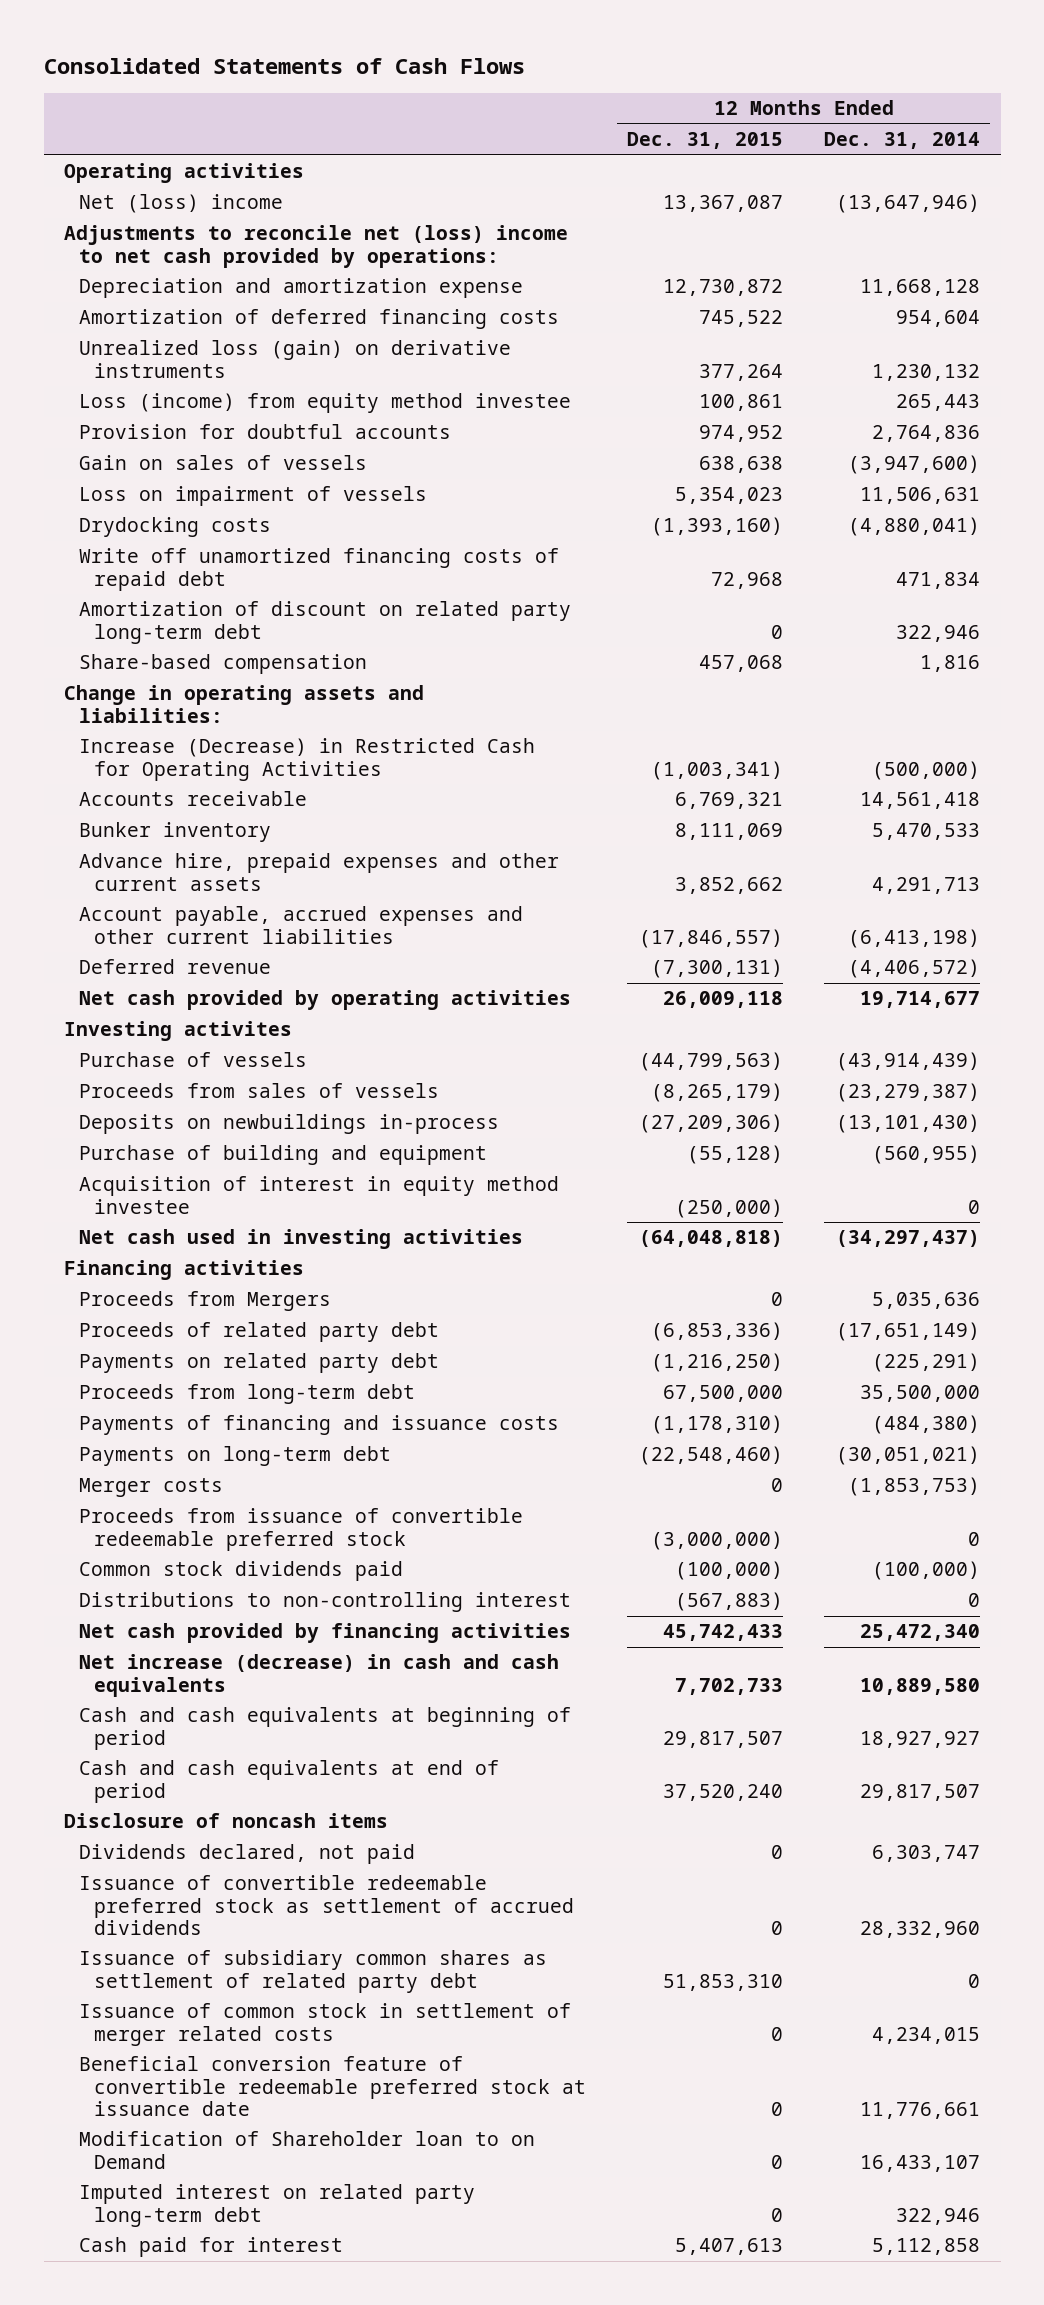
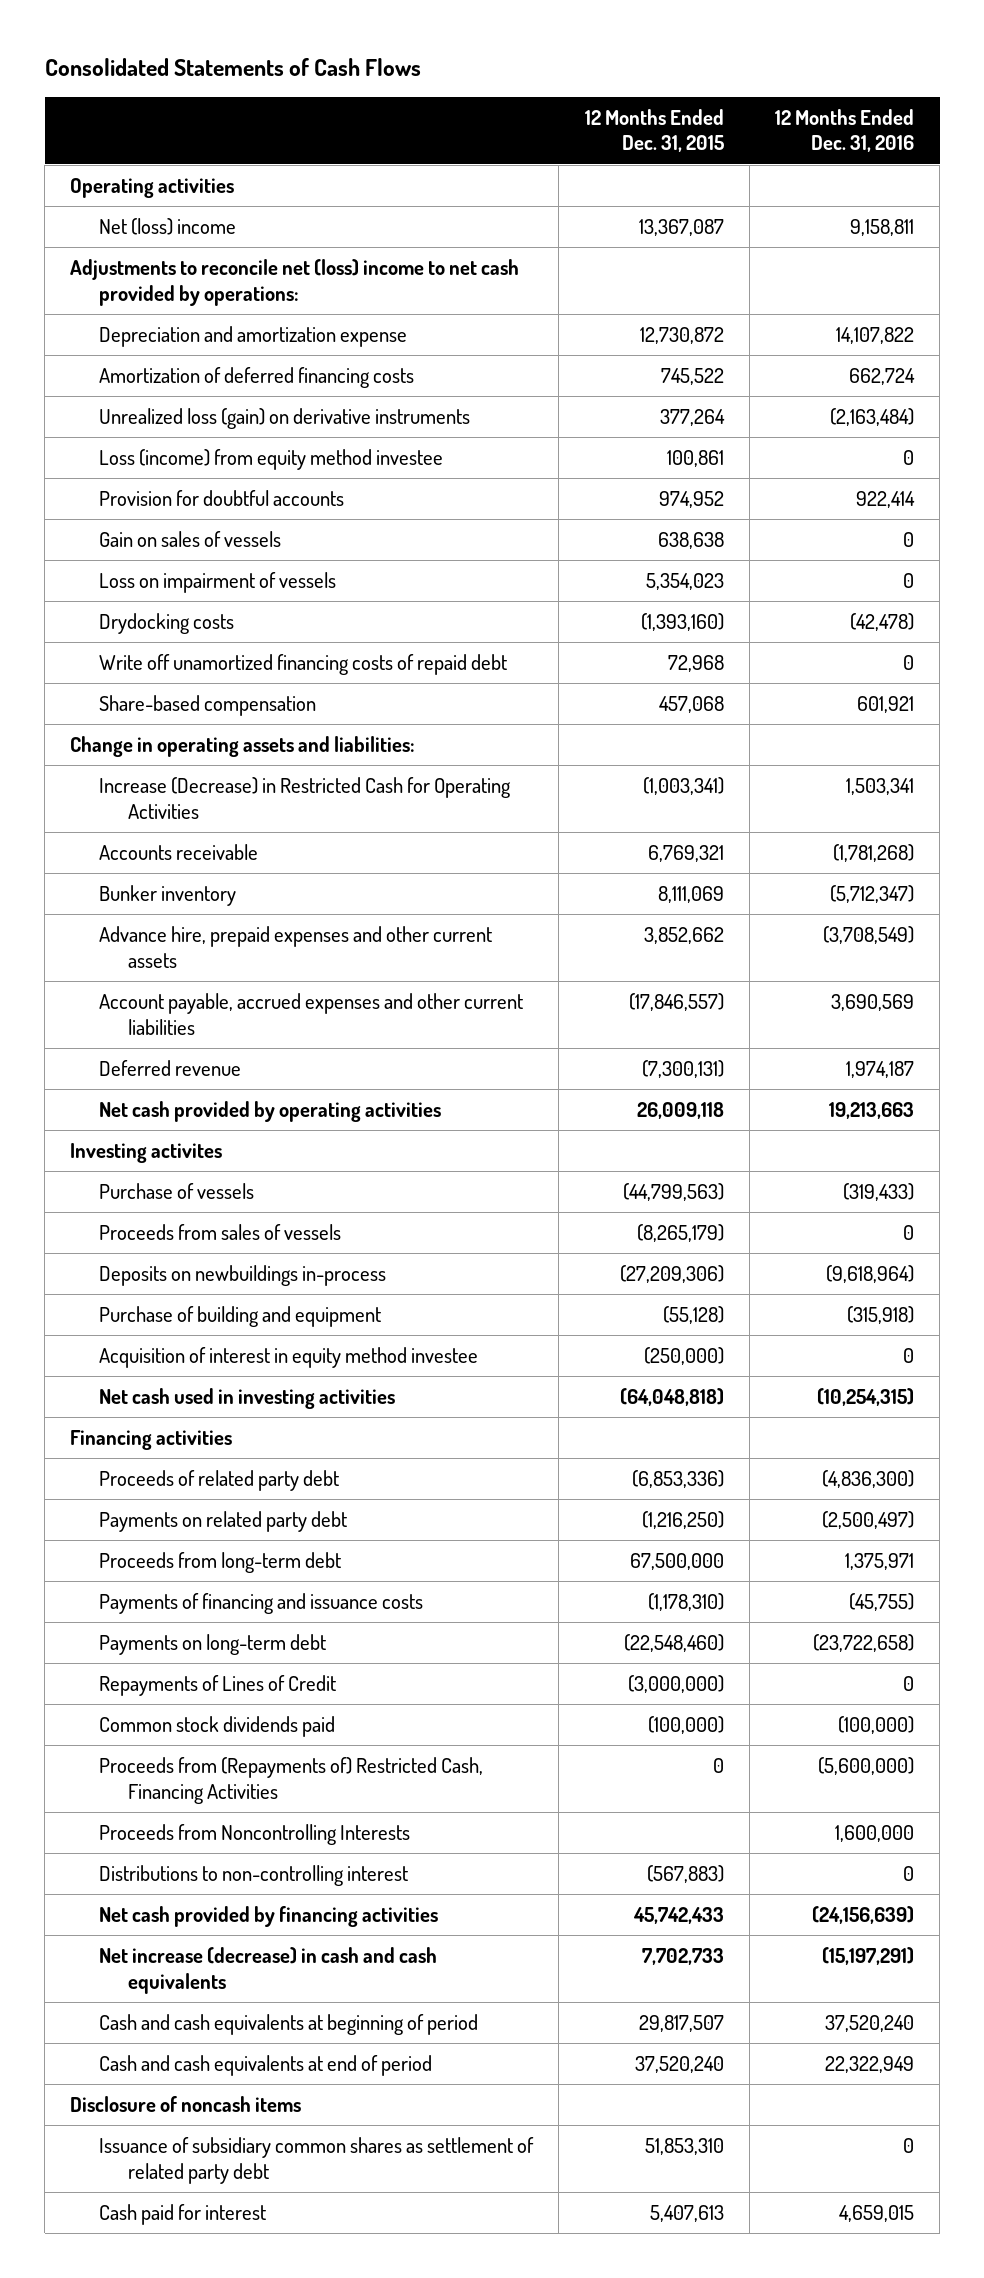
- | 12 Months Ended Dec. 31, 2015 | 12 Months Ended Dec. 31, 2014
+ | 12 Months Ended Dec. 31, 2015 | 12 Months Ended Dec. 31, 2016
- Amortization of discount on related party long-term debt | 0 | 322,946
- Proceeds from Mergers | 0 | 5,035,636
- Merger costs | 0 | (1,853,753)
- Proceeds from issuance of convertible redeemable preferred stock | (3,000,000) | 0
+ Repayments of Lines of Credit | (3,000,000) | 0
+ Proceeds from (Repayments of) Restricted Cash, Financing Activities | 0 | (5,600,000)
+ Proceeds from Noncontrolling Interests | | 1,600,000
- Dividends declared, not paid | 0 | 6,303,747
- Issuance of convertible redeemable preferred stock as settlement of accrued dividends | 0 | 28,332,960
- Issuance of common stock in settlement of merger related costs | 0 | 4,234,015
- Beneficial conversion feature of convertible redeemable preferred stock at issuance date | 0 | 11,776,661
- Modification of Shareholder loan to on Demand | 0 | 16,433,107
- Imputed interest on related party long-term debt | 0 | 322,946

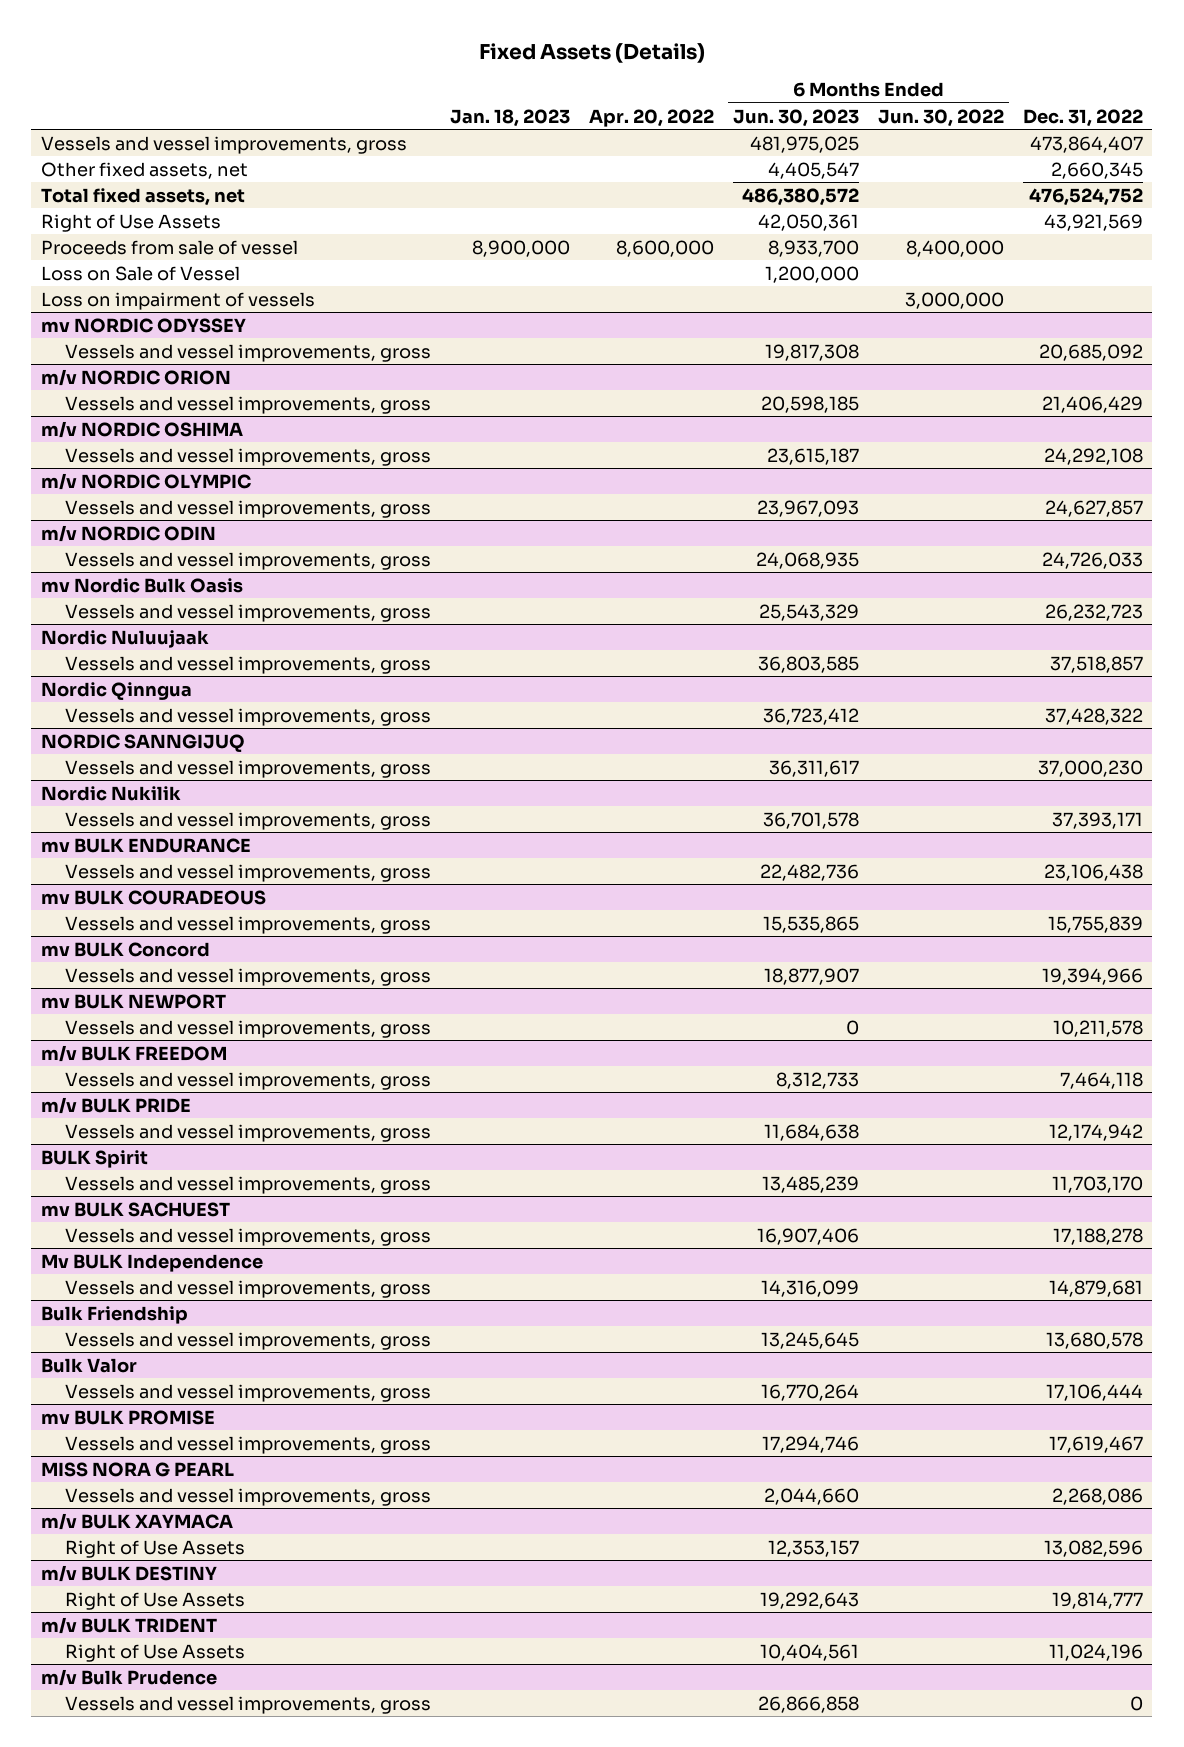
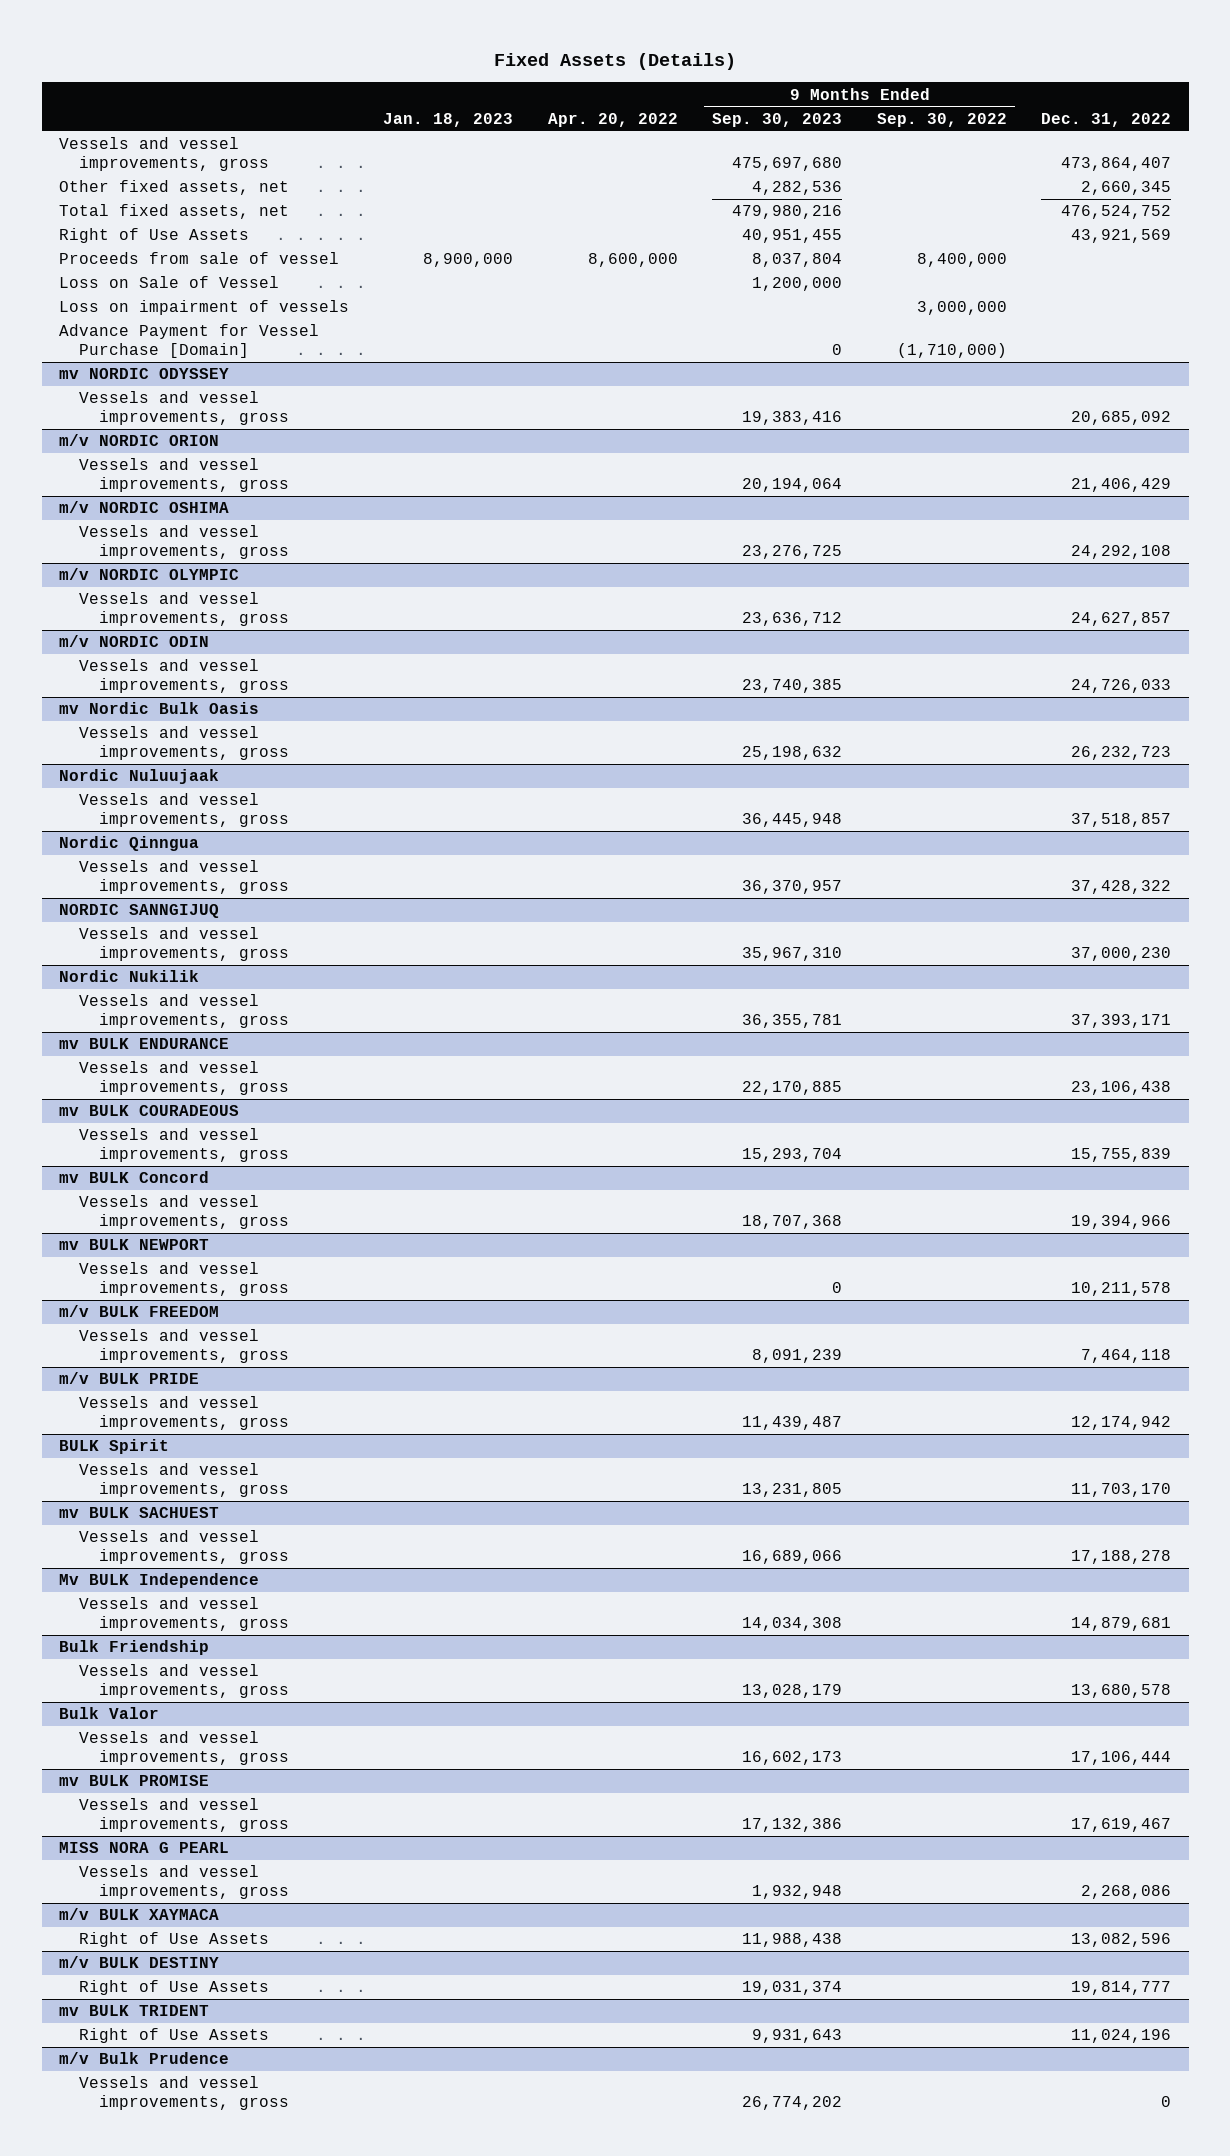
- | Jan. 18, 2023 | Apr. 20, 2022 | 6 Months Ended Jun. 30, 2023 | 6 Months Ended Jun. 30, 2022 | Dec. 31, 2022
+ | Jan. 18, 2023 | Apr. 20, 2022 | 9 Months Ended Sep. 30, 2023 | 9 Months Ended Sep. 30, 2022 | Dec. 31, 2022
+ Advance Payment for Vessel Purchase [Domain] | | | 0 | (1,710,000) |
- m/v BULK TRIDENT
+ mv BULK TRIDENT

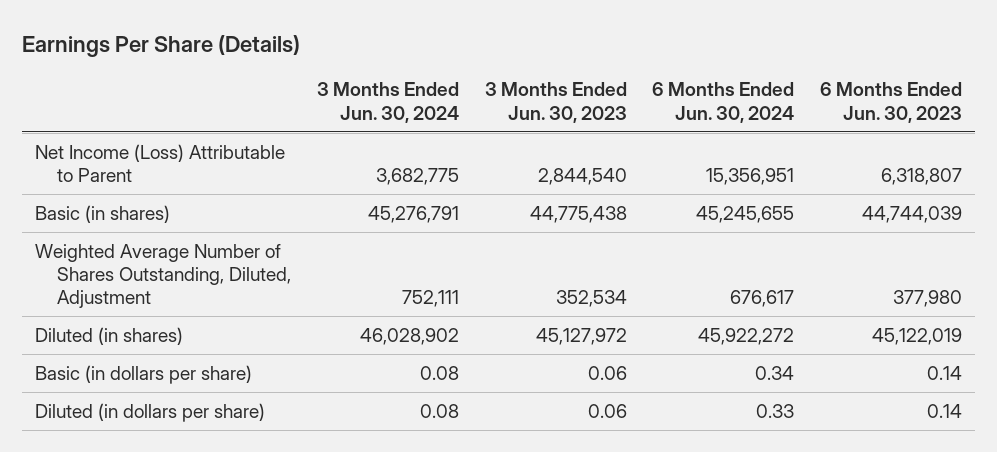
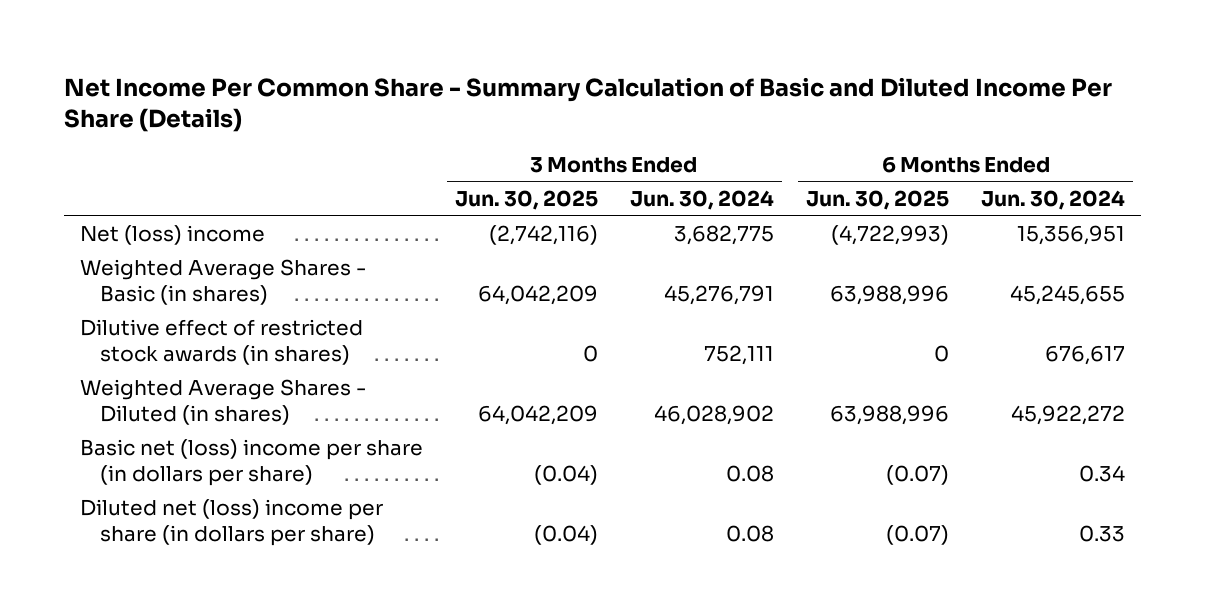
- Earnings Per Share (Details)
+ Net Income Per Common Share - Summary Calculation of Basic and Diluted Income Per Share (Details)
- | 3 Months Ended Jun. 30, 2024 | 3 Months Ended Jun. 30, 2023 | 6 Months Ended Jun. 30, 2024 | 6 Months Ended Jun. 30, 2023
+ | 3 Months Ended Jun. 30, 2025 | 3 Months Ended Jun. 30, 2024 | 6 Months Ended Jun. 30, 2025 | 6 Months Ended Jun. 30, 2024
- Net Income (Loss) Attributable to Parent | 3,682,775 | 2,844,540 | 15,356,951 | 6,318,807
- Basic (in shares) | 45,276,791 | 44,775,438 | 45,245,655 | 44,744,039
- Weighted Average Number of Shares Outstanding, Diluted, Adjustment | 752,111 | 352,534 | 676,617 | 377,980
- Diluted (in shares) | 46,028,902 | 45,127,972 | 45,922,272 | 45,122,019
- Basic (in dollars per share) | 0.08 | 0.06 | 0.34 | 0.14
- Diluted (in dollars per share) | 0.08 | 0.06 | 0.33 | 0.14
+ Net (loss) income | (2,742,116) | 3,682,775 | (4,722,993) | 15,356,951
+ Weighted Average Shares - Basic (in shares) | 64,042,209 | 45,276,791 | 63,988,996 | 45,245,655
+ Dilutive effect of restricted stock awards (in shares) | 0 | 752,111 | 0 | 676,617
+ Weighted Average Shares - Diluted (in shares) | 64,042,209 | 46,028,902 | 63,988,996 | 45,922,272
+ Basic net (loss) income per share (in dollars per share) | (0.04) | 0.08 | (0.07) | 0.34
+ Diluted net (loss) income per share (in dollars per share) | (0.04) | 0.08 | (0.07) | 0.33

